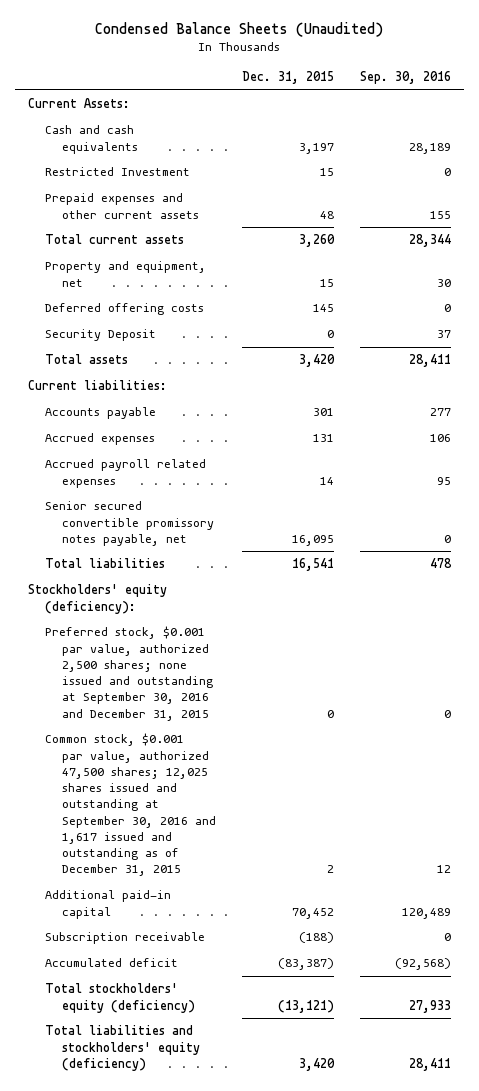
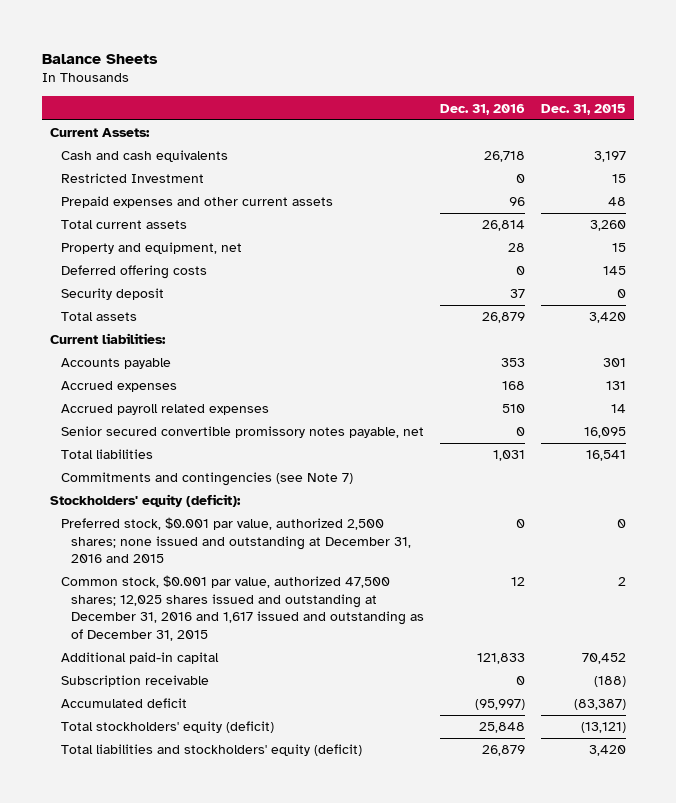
- Condensed Balance Sheets (Unaudited)
+ Balance Sheets
- | Dec. 31, 2015 | Sep. 30, 2016
+ | Dec. 31, 2016 | Dec. 31, 2015
- Security Deposit | 0 | 37
+ Security deposit | 37 | 0
- Stockholders' equity (deficiency):
- Preferred stock, $0.001 par value, authorized 2,500 shares; none issued and outstanding at September 30, 2016 and December 31, 2015 | 0 | 0
- Common stock, $0.001 par value, authorized 47,500 shares; 12,025 shares issued and outstanding at September 30, 2016 and 1,617 issued and outstanding as of December 31, 2015 | 2 | 12
+ Commitments and contingencies (see Note 7)
+ Stockholders' equity (deficit):
+ Preferred stock, $0.001 par value, authorized 2,500 shares; none issued and outstanding at December 31, 2016 and 2015 | 0 | 0
+ Common stock, $0.001 par value, authorized 47,500 shares; 12,025 shares issued and outstanding at December 31, 2016 and 1,617 issued and outstanding as of December 31, 2015 | 12 | 2
- Total stockholders' equity (deficiency) | (13,121) | 27,933
- Total liabilities and stockholders' equity (deficiency) | 3,420 | 28,411
+ Total stockholders' equity (deficit) | 25,848 | (13,121)
+ Total liabilities and stockholders' equity (deficit) | 26,879 | 3,420

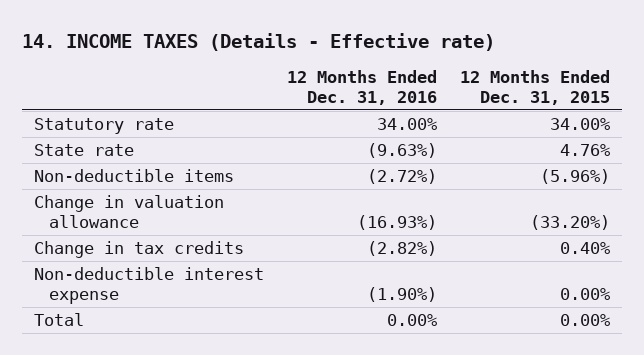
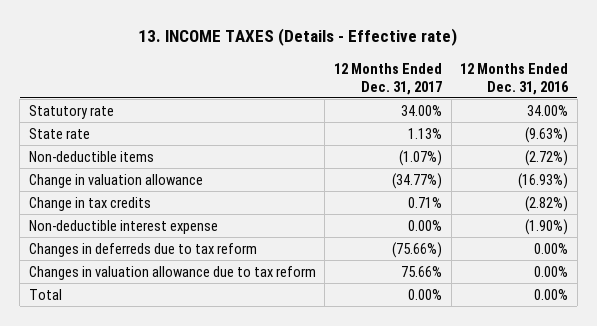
- 14. INCOME TAXES (Details - Effective rate)
+ 13. INCOME TAXES (Details - Effective rate)
- | 12 Months Ended Dec. 31, 2016 | 12 Months Ended Dec. 31, 2015
+ | 12 Months Ended Dec. 31, 2017 | 12 Months Ended Dec. 31, 2016
+ Changes in deferreds due to tax reform | (75.66%) | 0.00%
+ Changes in valuation allowance due to tax reform | 75.66% | 0.00%

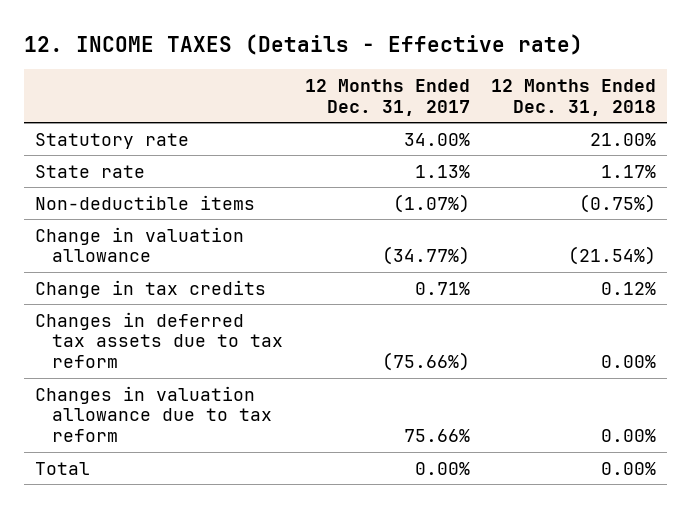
- 13. INCOME TAXES (Details - Effective rate)
+ 12. INCOME TAXES (Details - Effective rate)
- | 12 Months Ended Dec. 31, 2017 | 12 Months Ended Dec. 31, 2016
+ | 12 Months Ended Dec. 31, 2017 | 12 Months Ended Dec. 31, 2018
- Non-deductible interest expense | 0.00% | (1.90%)
- Changes in deferreds due to tax reform | (75.66%) | 0.00%
+ Changes in deferred tax assets due to tax reform | (75.66%) | 0.00%

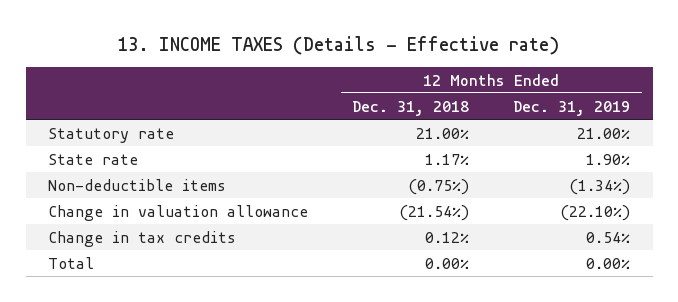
- 12. INCOME TAXES (Details - Effective rate)
+ 13. INCOME TAXES (Details - Effective rate)
- | 12 Months Ended Dec. 31, 2017 | 12 Months Ended Dec. 31, 2018
+ | 12 Months Ended Dec. 31, 2018 | 12 Months Ended Dec. 31, 2019
- Changes in deferred tax assets due to tax reform | (75.66%) | 0.00%
- Changes in valuation allowance due to tax reform | 75.66% | 0.00%

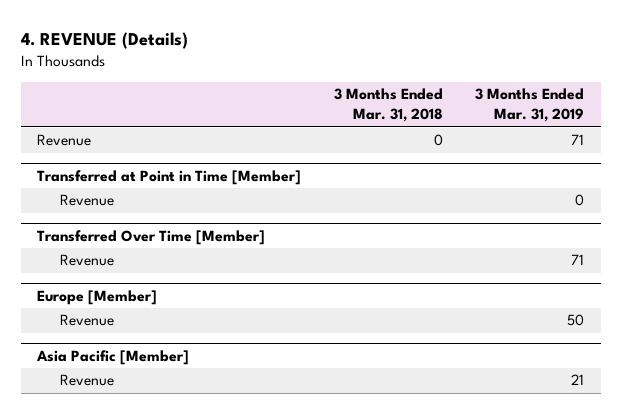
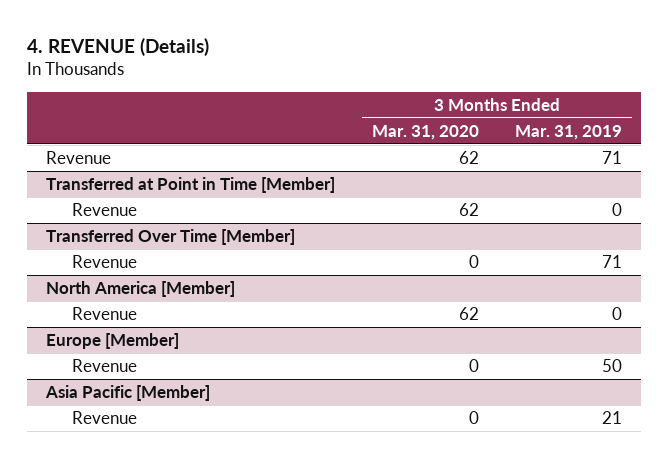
- | 3 Months Ended Mar. 31, 2018 | 3 Months Ended Mar. 31, 2019
+ | 3 Months Ended Mar. 31, 2020 | 3 Months Ended Mar. 31, 2019
+ North America [Member]
+ Revenue | 62 | 0

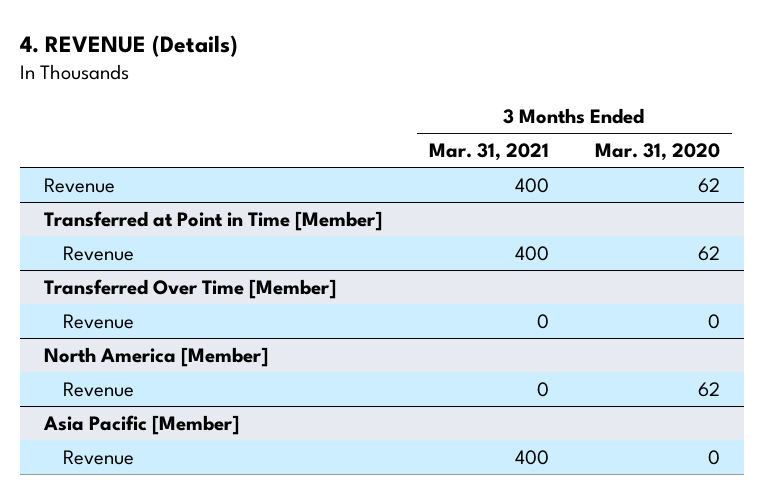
- | 3 Months Ended Mar. 31, 2020 | 3 Months Ended Mar. 31, 2019
+ | 3 Months Ended Mar. 31, 2021 | 3 Months Ended Mar. 31, 2020
- Europe [Member]
- Revenue | 0 | 50

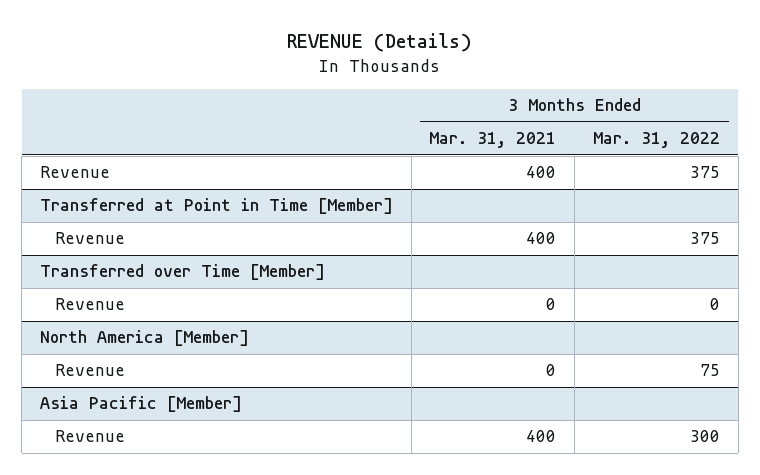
- 4. REVENUE (Details)
+ REVENUE (Details)
- | 3 Months Ended Mar. 31, 2021 | 3 Months Ended Mar. 31, 2020
+ | 3 Months Ended Mar. 31, 2021 | 3 Months Ended Mar. 31, 2022
- Transferred Over Time [Member]
+ Transferred over Time [Member]

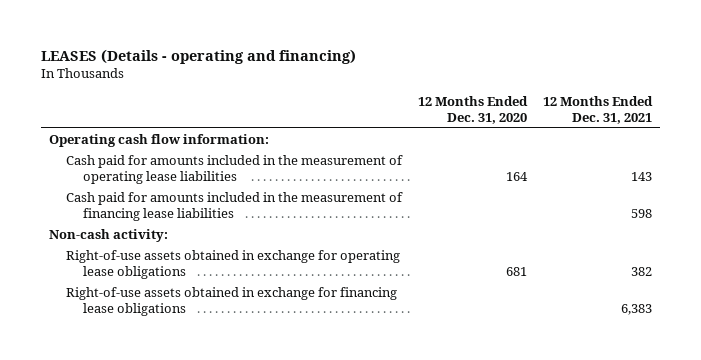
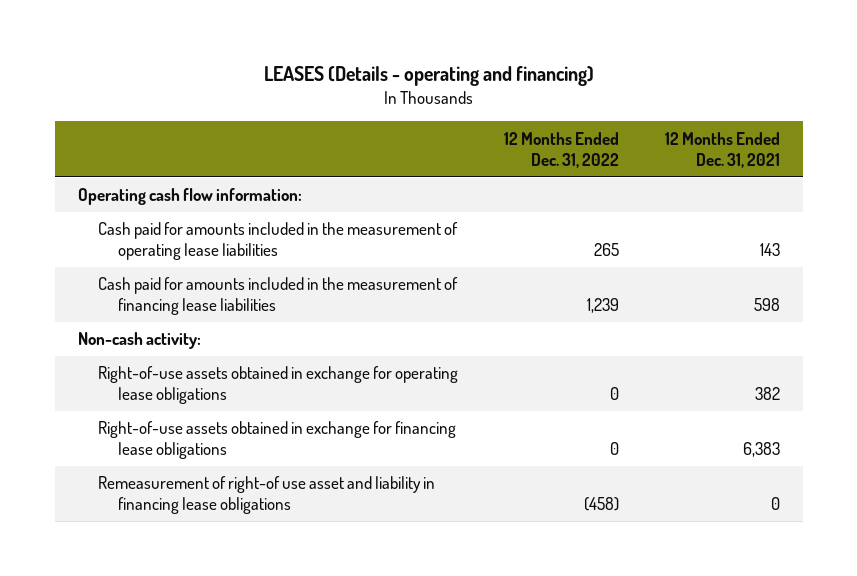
- | 12 Months Ended Dec. 31, 2020 | 12 Months Ended Dec. 31, 2021
+ | 12 Months Ended Dec. 31, 2022 | 12 Months Ended Dec. 31, 2021
+ Remeasurement of right-of use asset and liability in financing lease obligations | (458) | 0

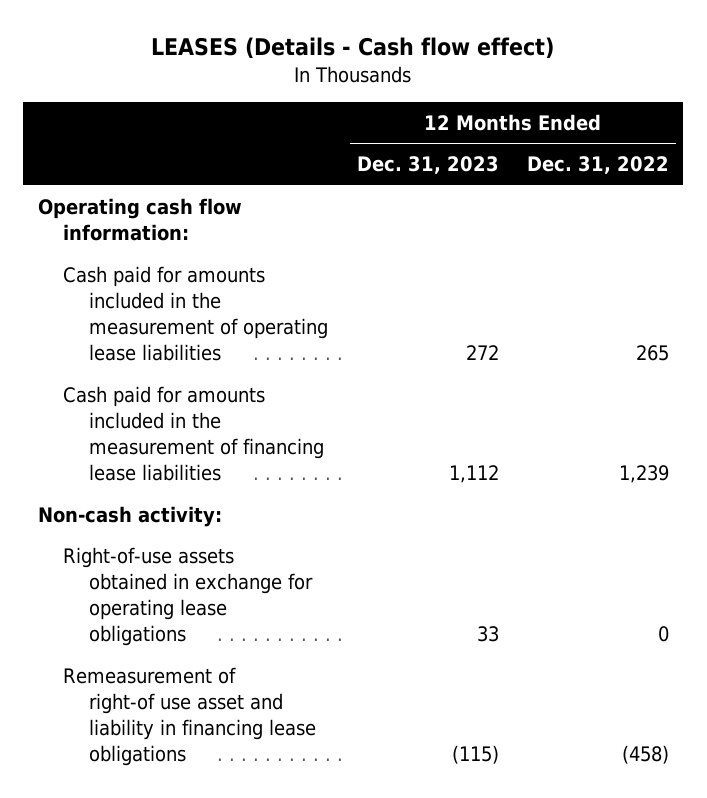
- LEASES (Details - operating and financing)
+ LEASES (Details - Cash flow effect)
- | 12 Months Ended Dec. 31, 2022 | 12 Months Ended Dec. 31, 2021
+ | 12 Months Ended Dec. 31, 2023 | 12 Months Ended Dec. 31, 2022
- Right-of-use assets obtained in exchange for financing lease obligations | 0 | 6,383

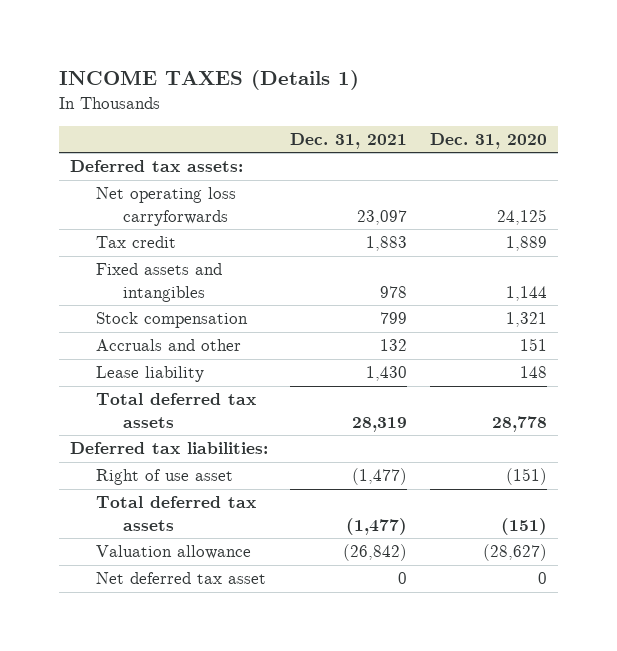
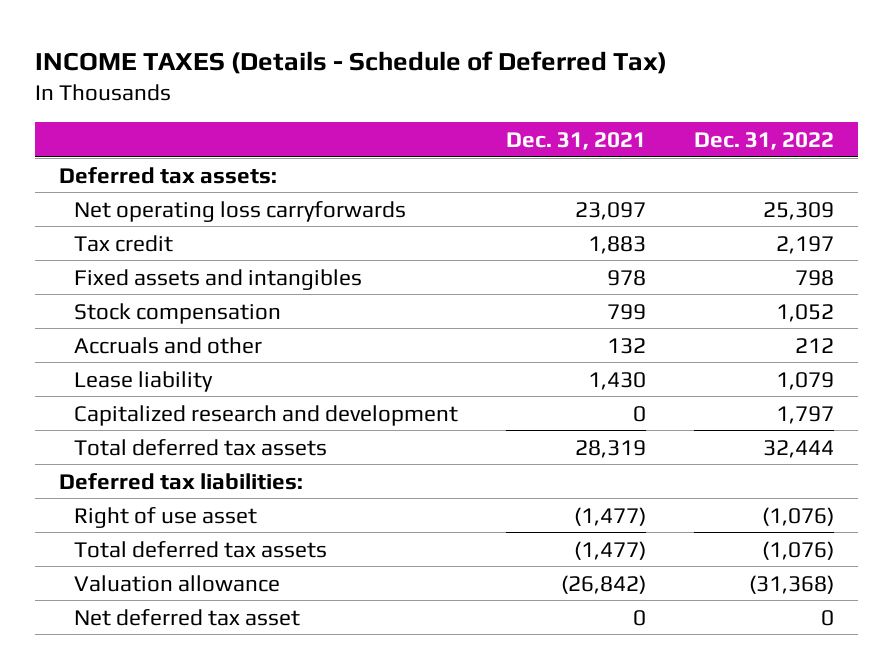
- INCOME TAXES (Details 1)
+ INCOME TAXES (Details - Schedule of Deferred Tax)
- | Dec. 31, 2021 | Dec. 31, 2020
+ | Dec. 31, 2021 | Dec. 31, 2022
+ Capitalized research and development | 0 | 1,797

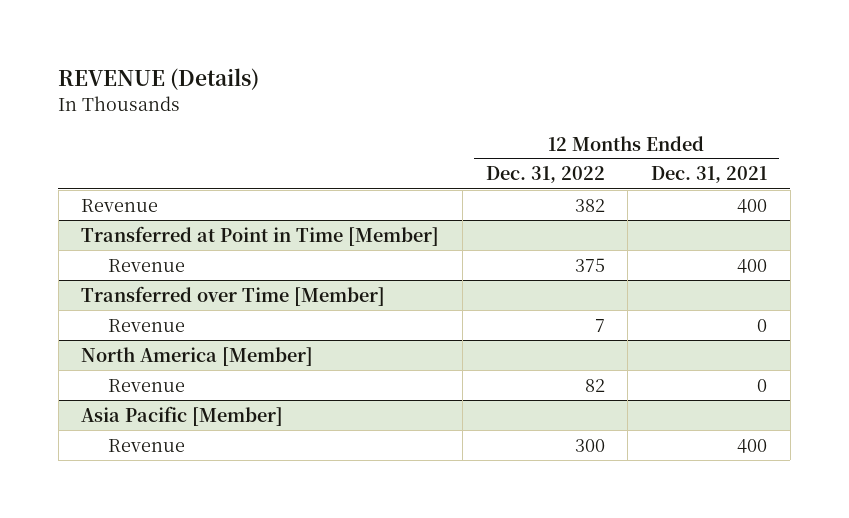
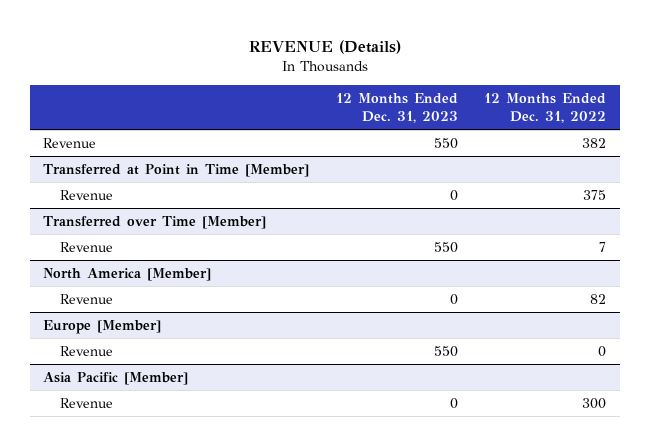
- | 12 Months Ended Dec. 31, 2022 | 12 Months Ended Dec. 31, 2021
+ | 12 Months Ended Dec. 31, 2023 | 12 Months Ended Dec. 31, 2022
+ Europe [Member]
+ Revenue | 550 | 0

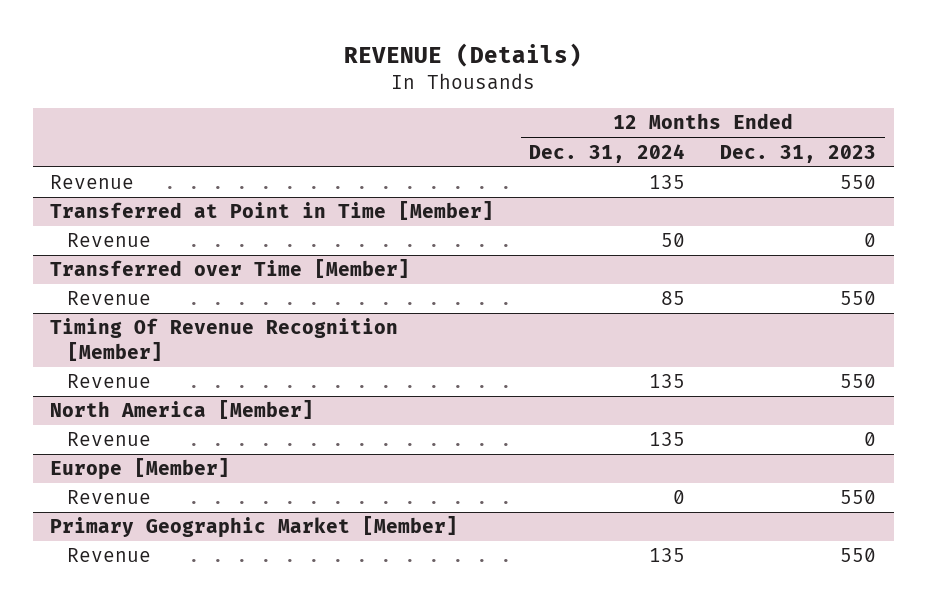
- | 12 Months Ended Dec. 31, 2023 | 12 Months Ended Dec. 31, 2022
+ | 12 Months Ended Dec. 31, 2024 | 12 Months Ended Dec. 31, 2023
+ Timing Of Revenue Recognition [Member]
+ Revenue | 135 | 550
- Asia Pacific [Member]
- Revenue | 0 | 300
+ Primary Geographic Market [Member]
+ Revenue | 135 | 550

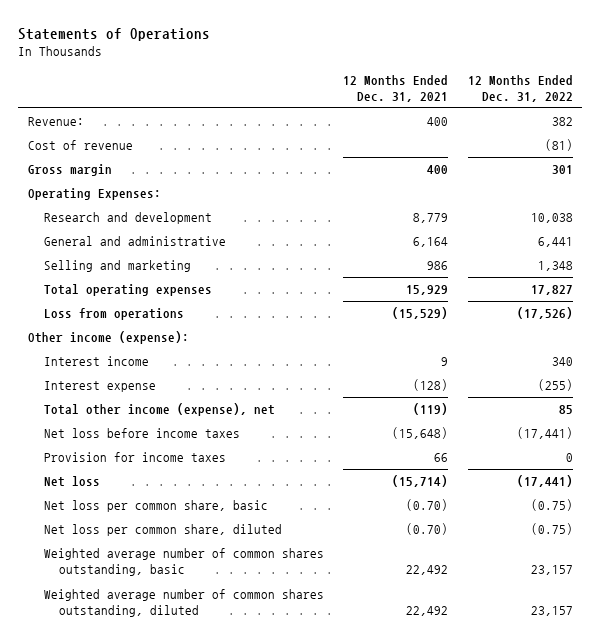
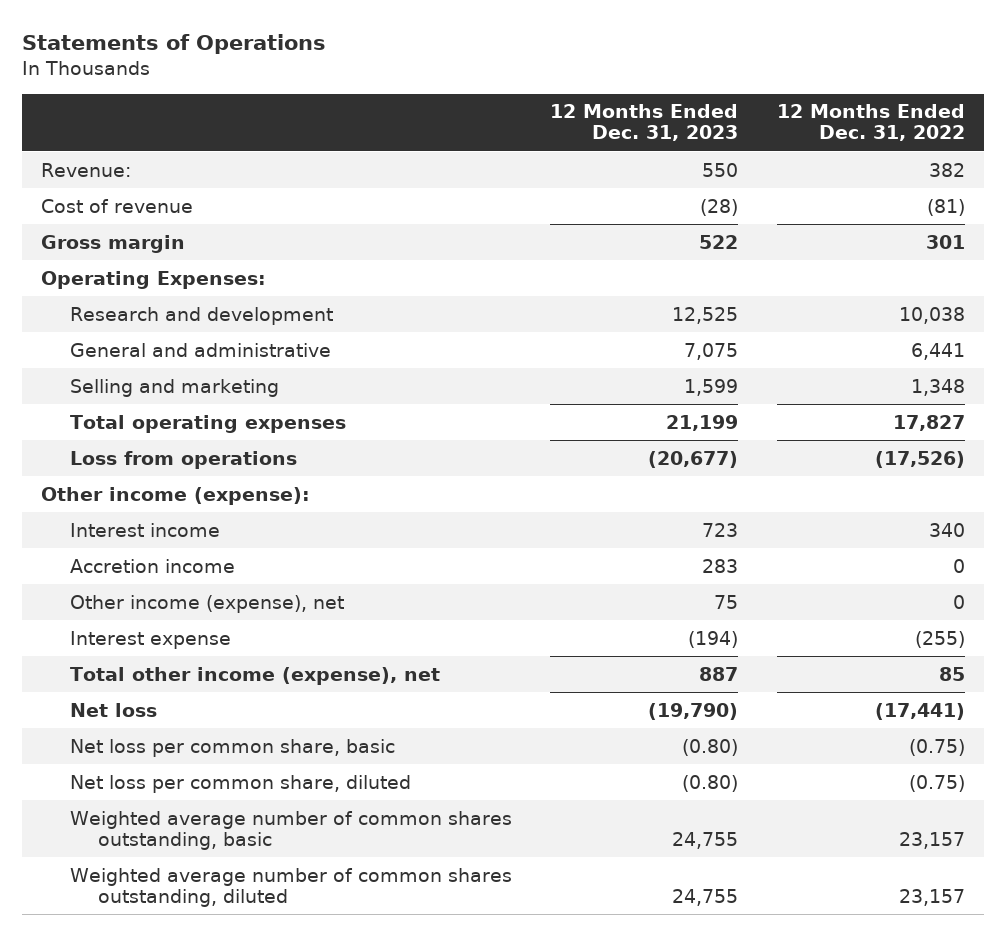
- | 12 Months Ended Dec. 31, 2021 | 12 Months Ended Dec. 31, 2022
+ | 12 Months Ended Dec. 31, 2023 | 12 Months Ended Dec. 31, 2022
+ Accretion income | 283 | 0
+ Other income (expense), net | 75 | 0
- Net loss before income taxes | (15,648) | (17,441)
- Provision for income taxes | 66 | 0

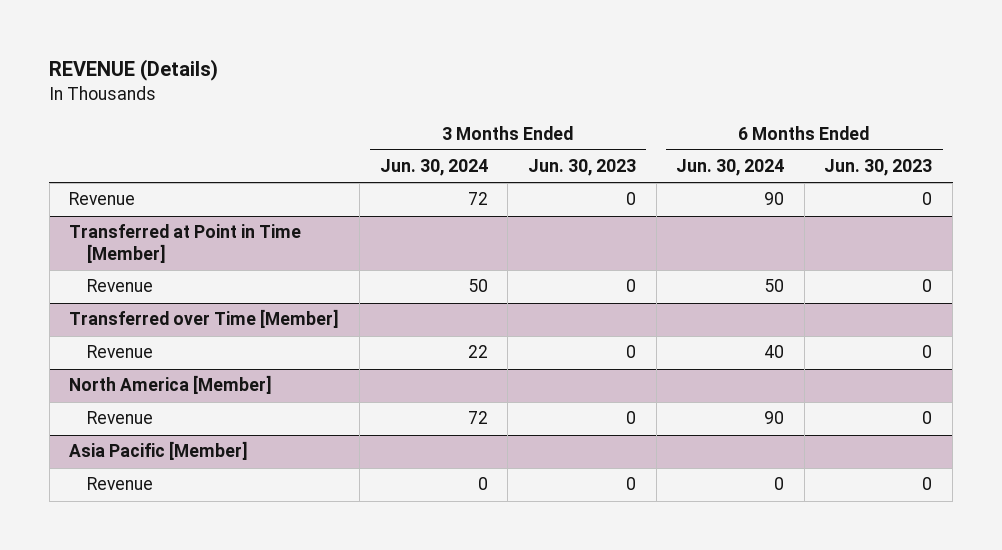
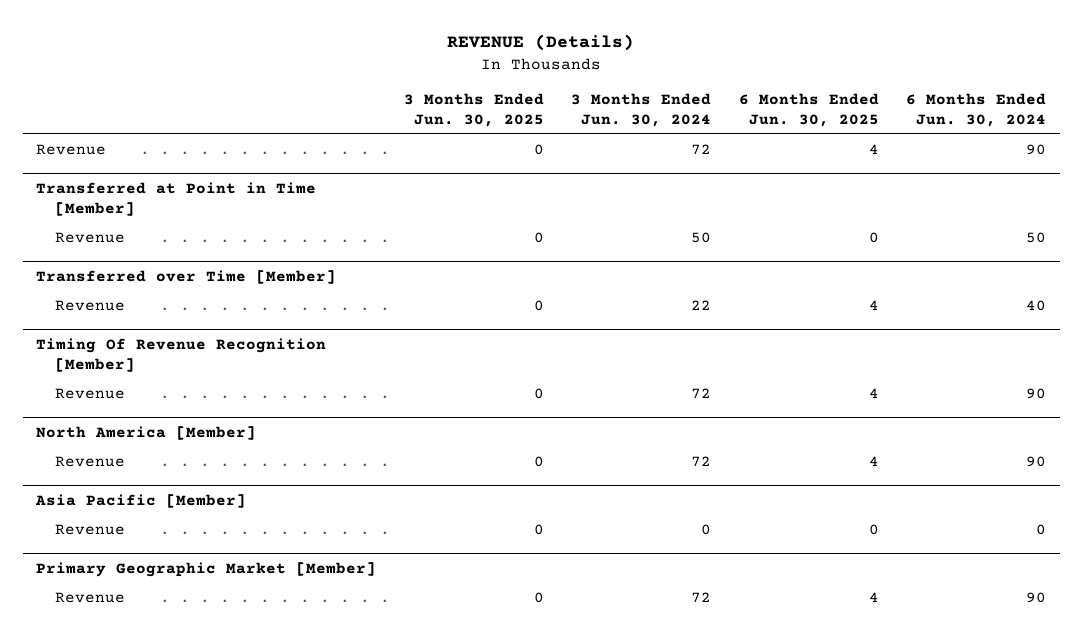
- | 3 Months Ended Jun. 30, 2024 | 3 Months Ended Jun. 30, 2023 | 6 Months Ended Jun. 30, 2024 | 6 Months Ended Jun. 30, 2023
+ | 3 Months Ended Jun. 30, 2025 | 3 Months Ended Jun. 30, 2024 | 6 Months Ended Jun. 30, 2025 | 6 Months Ended Jun. 30, 2024
+ Timing Of Revenue Recognition [Member]
+ Revenue | 0 | 72 | 4 | 90
+ Primary Geographic Market [Member]
+ Revenue | 0 | 72 | 4 | 90

